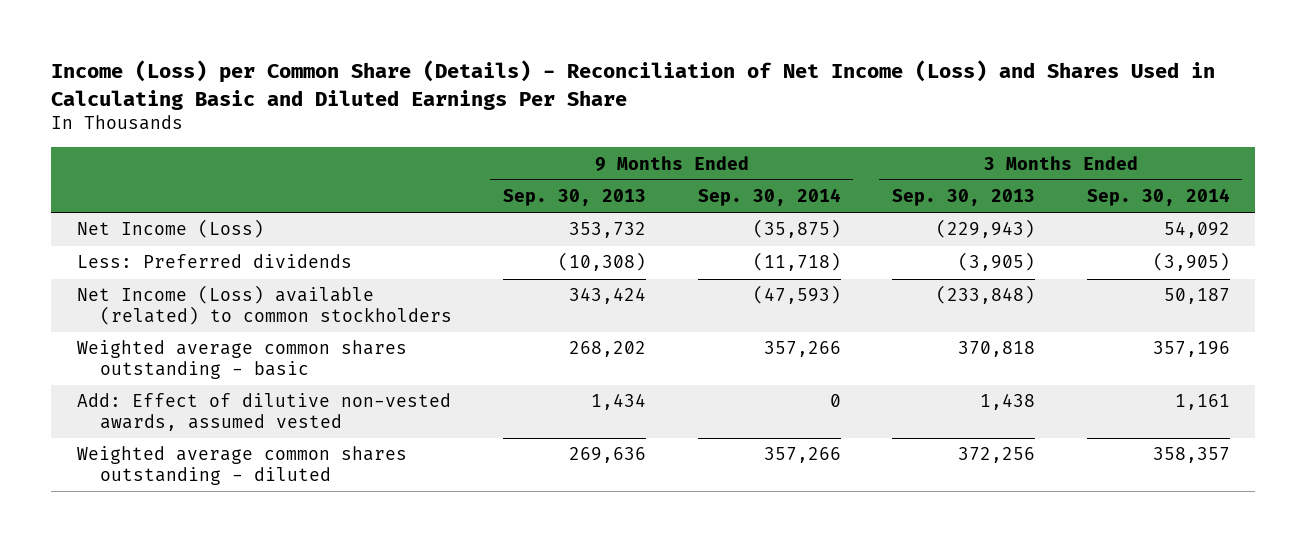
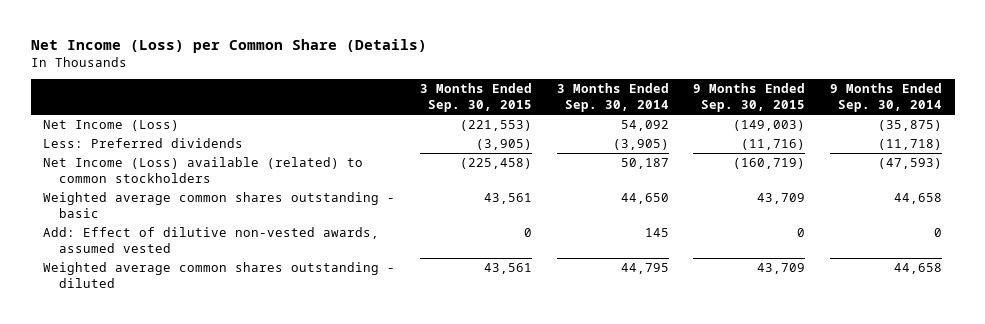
- Income (Loss) per Common Share (Details) - Reconciliation of Net Income (Loss) and Shares Used in Calculating Basic and Diluted Earnings Per Share
+ Net Income (Loss) per Common Share (Details)
- | 9 Months Ended Sep. 30, 2013 | 9 Months Ended Sep. 30, 2014 | 3 Months Ended Sep. 30, 2013 | 3 Months Ended Sep. 30, 2014
+ | 3 Months Ended Sep. 30, 2015 | 3 Months Ended Sep. 30, 2014 | 9 Months Ended Sep. 30, 2015 | 9 Months Ended Sep. 30, 2014
- Weighted average common shares outstanding - basic | 268,202 | 357,266 | 370,818 | 357,196
- Add: Effect of dilutive non-vested awards, assumed vested | 1,434 | 0 | 1,438 | 1,161
- Weighted average common shares outstanding - diluted | 269,636 | 357,266 | 372,256 | 358,357
+ Weighted average common shares outstanding - basic | 43,561 | 44,650 | 43,709 | 44,658
+ Add: Effect of dilutive non-vested awards, assumed vested | 0 | 145 | 0 | 0
+ Weighted average common shares outstanding - diluted | 43,561 | 44,795 | 43,709 | 44,658

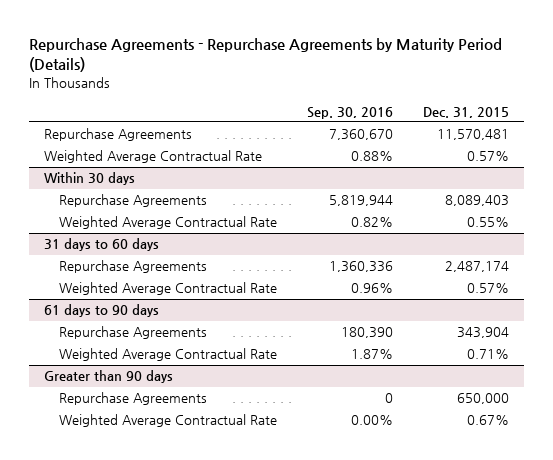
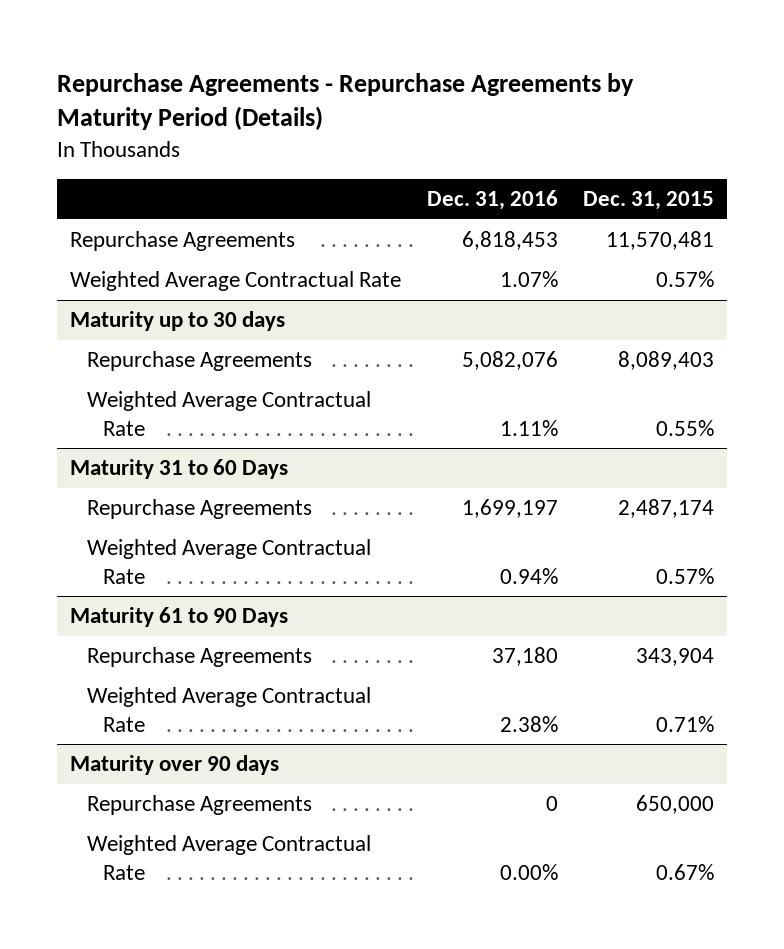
- | Sep. 30, 2016 | Dec. 31, 2015
+ | Dec. 31, 2016 | Dec. 31, 2015
- Within 30 days
+ Maturity up to 30 days
- 31 days to 60 days
+ Maturity 31 to 60 Days
- 61 days to 90 days
+ Maturity 61 to 90 Days
- Greater than 90 days
+ Maturity over 90 days

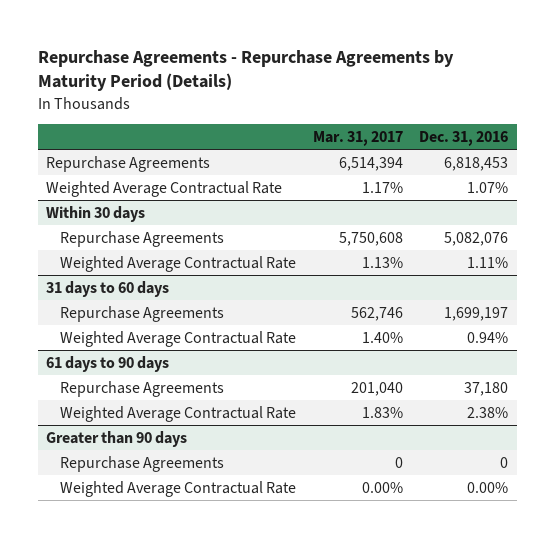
- | Dec. 31, 2016 | Dec. 31, 2015
+ | Mar. 31, 2017 | Dec. 31, 2016
- Maturity up to 30 days
+ Within 30 days
- Maturity 31 to 60 Days
+ 31 days to 60 days
- Maturity 61 to 90 Days
+ 61 days to 90 days
- Maturity over 90 days
+ Greater than 90 days

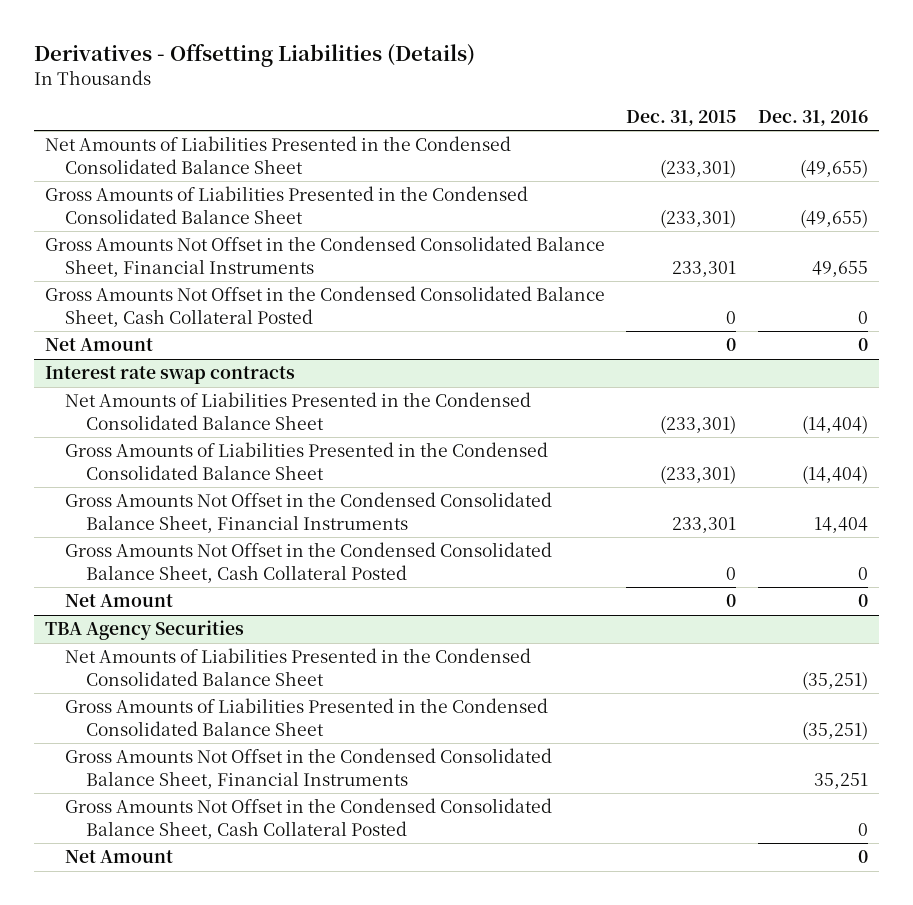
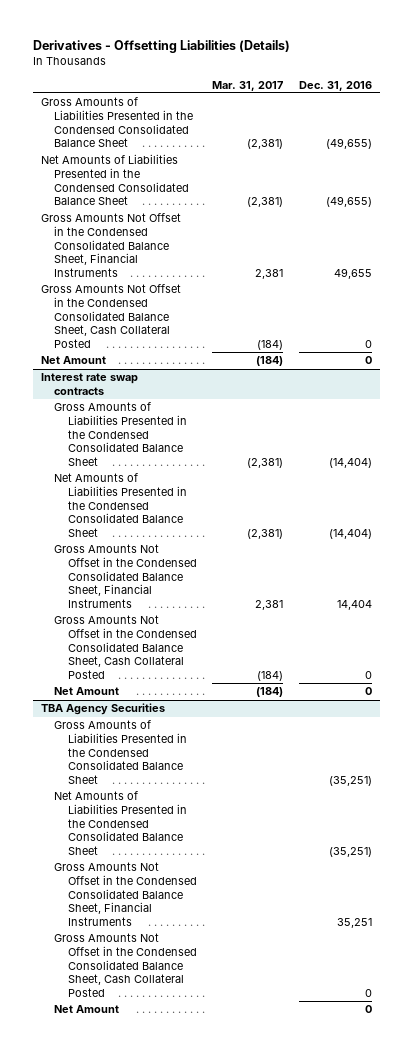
- | Dec. 31, 2015 | Dec. 31, 2016
+ | Mar. 31, 2017 | Dec. 31, 2016
moved down: Net Amounts of Liabilities Presented in the Condensed Consolidated Balance Sheet | (2,381) | (49,655)
@ Interest rate swap contracts
moved down: Net Amounts of Liabilities Presented in the Condensed Consolidated Balance Sheet | (2,381) | (14,404)
@ TBA Agency Securities
moved down: Net Amounts of Liabilities Presented in the Condensed Consolidated Balance Sheet | | (35,251)

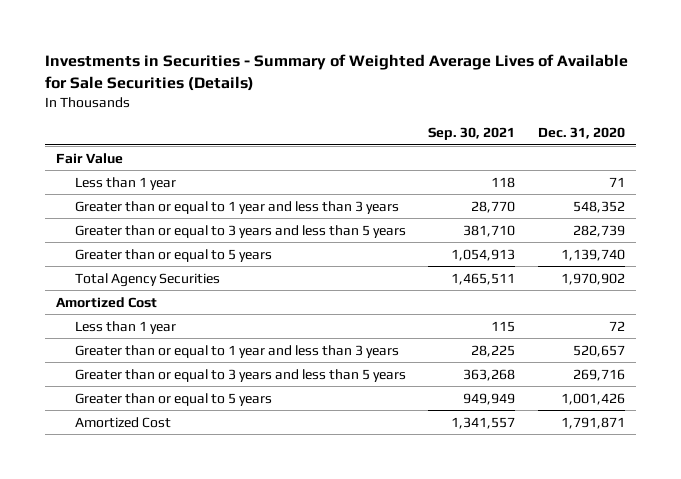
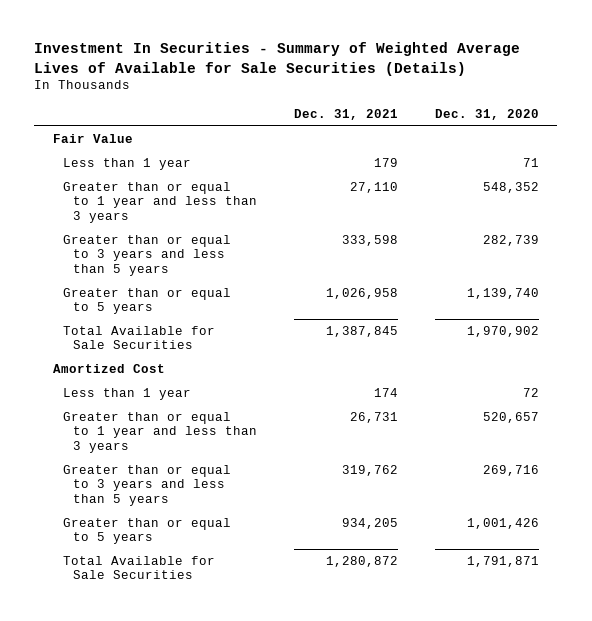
- Investments in Securities - Summary of Weighted Average Lives of Available for Sale Securities (Details)
+ Investment In Securities - Summary of Weighted Average Lives of Available for Sale Securities (Details)
- | Sep. 30, 2021 | Dec. 31, 2020
+ | Dec. 31, 2021 | Dec. 31, 2020
- Total Agency Securities | 1,465,511 | 1,970,902
+ Total Available for Sale Securities | 1,387,845 | 1,970,902
- Amortized Cost | 1,341,557 | 1,791,871
+ Total Available for Sale Securities | 1,280,872 | 1,791,871

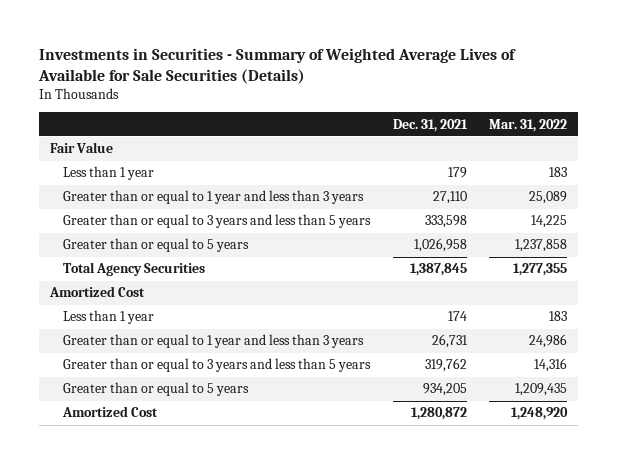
- Investment In Securities - Summary of Weighted Average Lives of Available for Sale Securities (Details)
+ Investments in Securities - Summary of Weighted Average Lives of Available for Sale Securities (Details)
- | Dec. 31, 2021 | Dec. 31, 2020
+ | Dec. 31, 2021 | Mar. 31, 2022
- Total Available for Sale Securities | 1,387,845 | 1,970,902
+ Total Agency Securities | 1,387,845 | 1,277,355
- Total Available for Sale Securities | 1,280,872 | 1,791,871
+ Amortized Cost | 1,280,872 | 1,248,920

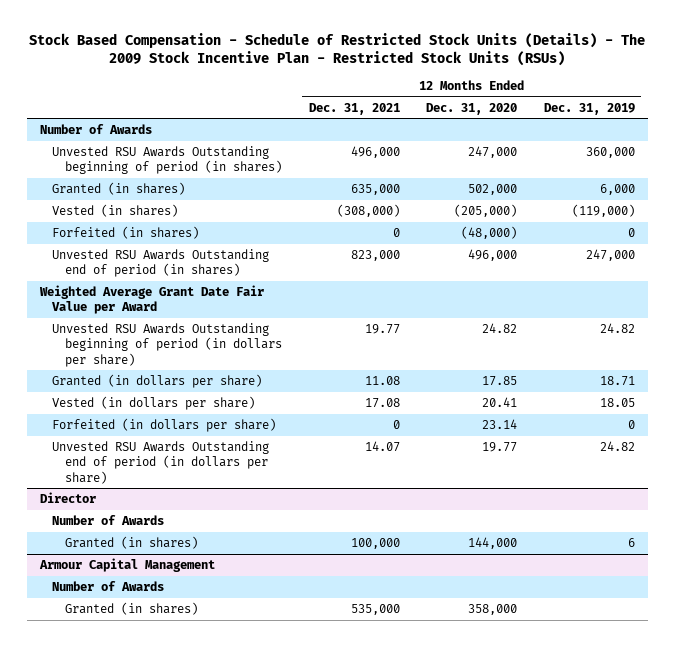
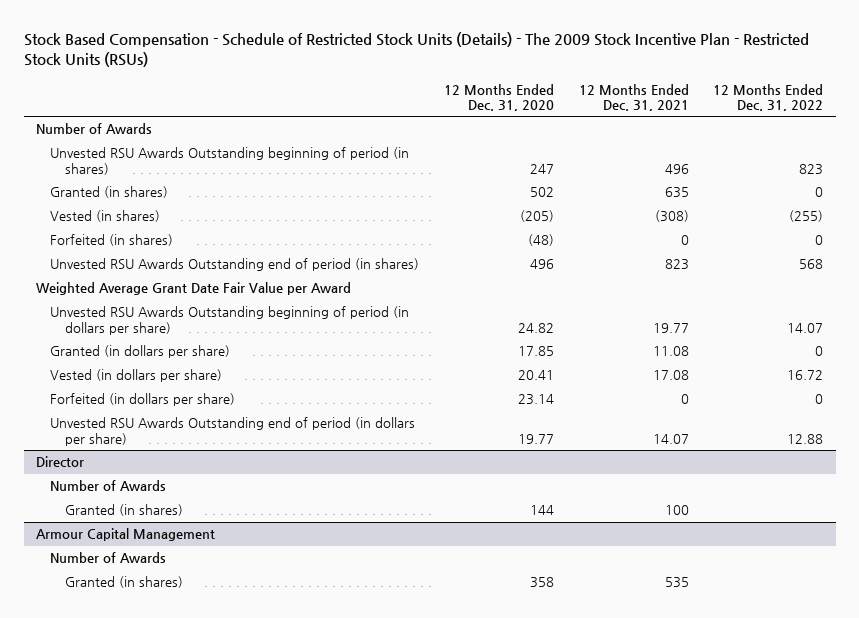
- | 12 Months Ended Dec. 31, 2021 | 12 Months Ended Dec. 31, 2020 | 12 Months Ended Dec. 31, 2019
+ | 12 Months Ended Dec. 31, 2020 | 12 Months Ended Dec. 31, 2021 | 12 Months Ended Dec. 31, 2022
- Unvested RSU Awards Outstanding beginning of period (in shares) | 496,000 | 247,000 | 360,000
- Granted (in shares) | 635,000 | 502,000 | 6,000
- Vested (in shares) | (308,000) | (205,000) | (119,000)
- Forfeited (in shares) | 0 | (48,000) | 0
- Unvested RSU Awards Outstanding end of period (in shares) | 823,000 | 496,000 | 247,000
+ Unvested RSU Awards Outstanding beginning of period (in shares) | 247 | 496 | 823
+ Granted (in shares) | 502 | 635 | 0
+ Vested (in shares) | (205) | (308) | (255)
+ Forfeited (in shares) | (48) | 0 | 0
+ Unvested RSU Awards Outstanding end of period (in shares) | 496 | 823 | 568
@ Director
- Granted (in shares) | 100,000 | 144,000 | 6
+ Granted (in shares) | 144 | 100 |
@ Armour Capital Management
- Granted (in shares) | 535,000 | 358,000 |
+ Granted (in shares) | 358 | 535 |

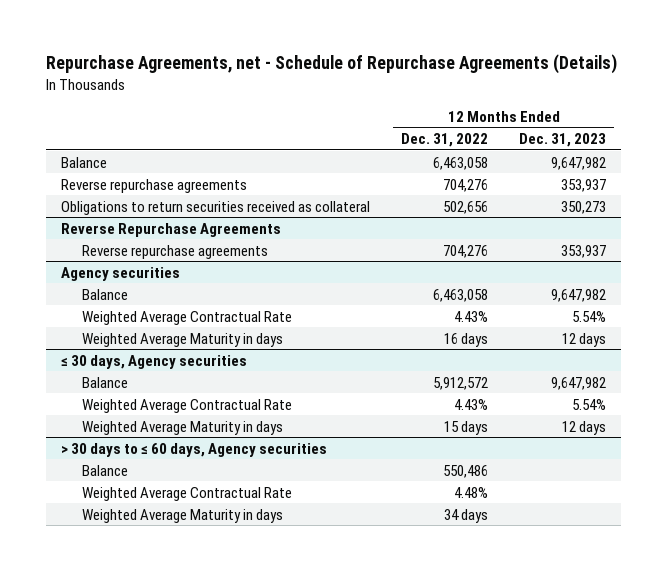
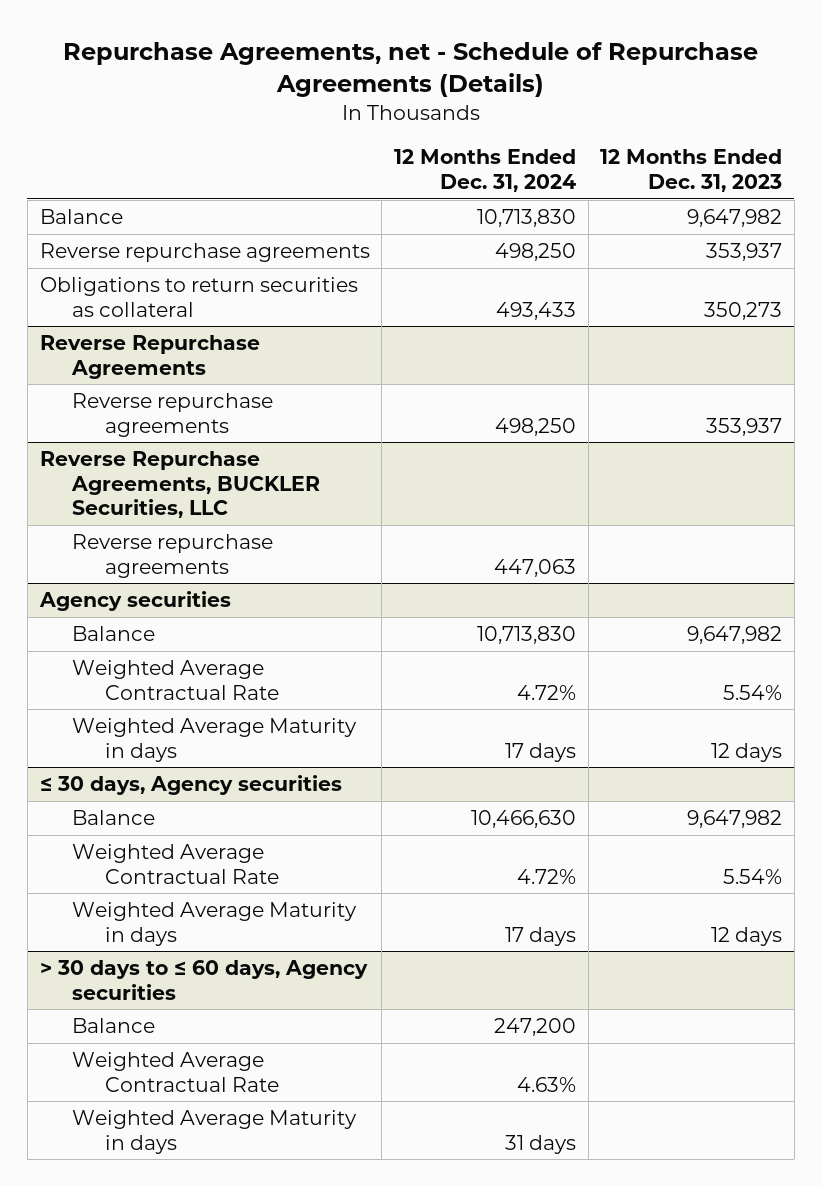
- | 12 Months Ended Dec. 31, 2022 | 12 Months Ended Dec. 31, 2023
+ | 12 Months Ended Dec. 31, 2024 | 12 Months Ended Dec. 31, 2023
- Obligations to return securities received as collateral | 502,656 | 350,273
+ Obligations to return securities as collateral | 493,433 | 350,273
+ Reverse Repurchase Agreements, BUCKLER Securities, LLC
+ Reverse repurchase agreements | 447,063 |

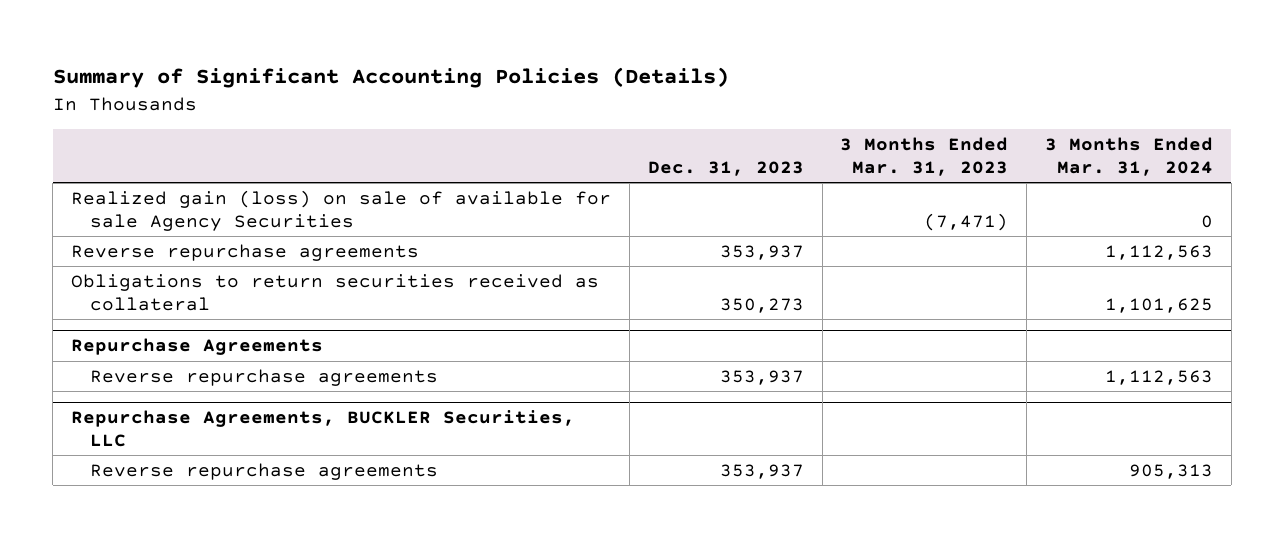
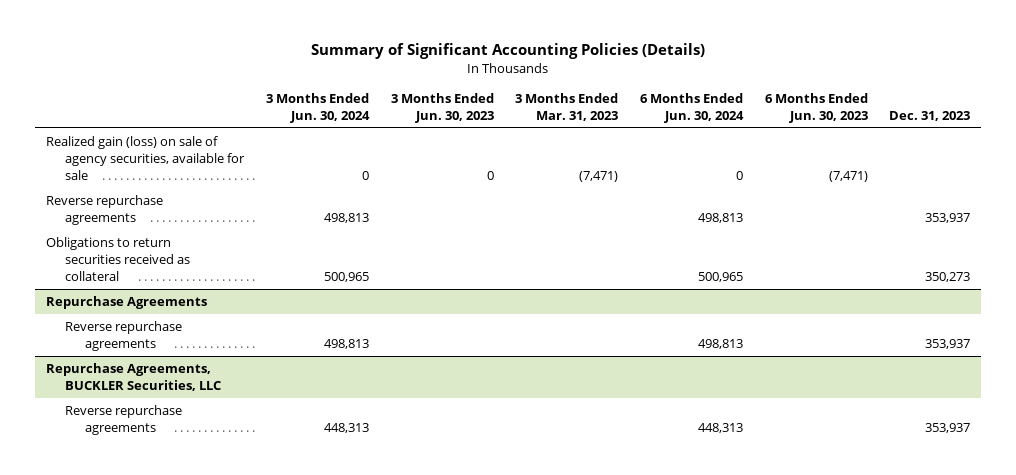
- | Dec. 31, 2023 | 3 Months Ended Mar. 31, 2023 | 3 Months Ended Mar. 31, 2024
+ | 3 Months Ended Jun. 30, 2024 | 3 Months Ended Jun. 30, 2023 | 3 Months Ended Mar. 31, 2023 | 6 Months Ended Jun. 30, 2024 | 6 Months Ended Jun. 30, 2023 | Dec. 31, 2023
- Realized gain (loss) on sale of available for sale Agency Securities | | (7,471) | 0
+ Realized gain (loss) on sale of agency securities, available for sale | 0 | 0 | (7,471) | 0 | (7,471) |

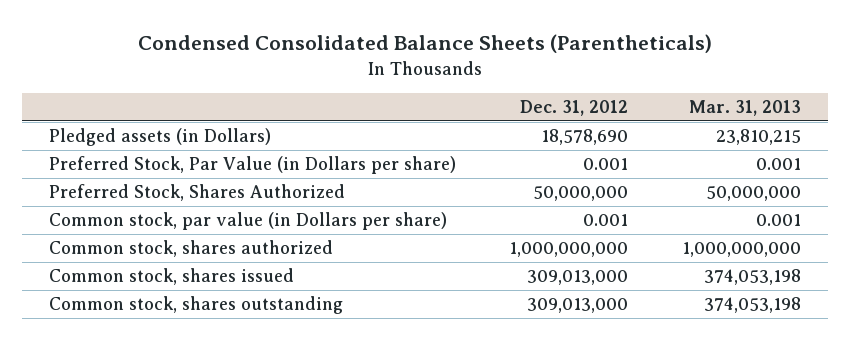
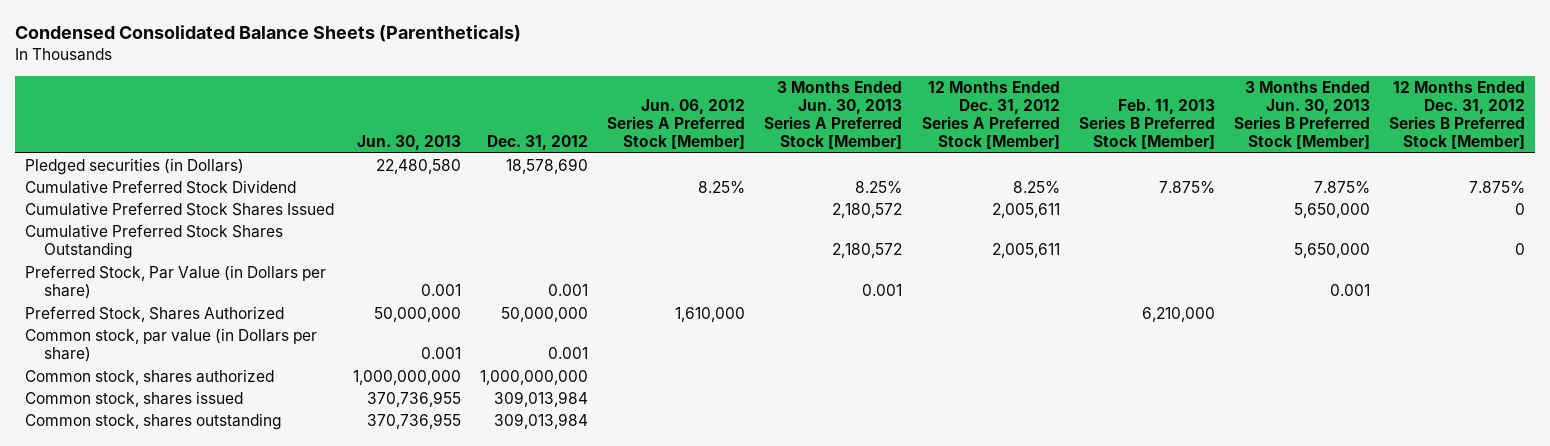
- | Dec. 31, 2012 | Mar. 31, 2013
+ | Jun. 30, 2013 | Dec. 31, 2012 | Jun. 06, 2012 Series A Preferred Stock [Member] | 3 Months Ended Jun. 30, 2013 Series A Preferred Stock [Member] | 12 Months Ended Dec. 31, 2012 Series A Preferred Stock [Member] | Feb. 11, 2013 Series B Preferred Stock [Member] | 3 Months Ended Jun. 30, 2013 Series B Preferred Stock [Member] | 12 Months Ended Dec. 31, 2012 Series B Preferred Stock [Member]
- Pledged assets (in Dollars) | 18,578,690 | 23,810,215
+ Pledged securities (in Dollars) | 22,480,580 | 18,578,690 | | | | | |
+ Cumulative Preferred Stock Dividend | | | 8.25% | 8.25% | 8.25% | 7.875% | 7.875% | 7.875%
+ Cumulative Preferred Stock Shares Issued | | | | 2,180,572 | 2,005,611 | | 5,650,000 | 0
+ Cumulative Preferred Stock Shares Outstanding | | | | 2,180,572 | 2,005,611 | | 5,650,000 | 0
- Common stock, shares issued | 309,013,000 | 374,053,198
- Common stock, shares outstanding | 309,013,000 | 374,053,198
+ Common stock, shares issued | 370,736,955 | 309,013,984 | | | | | |
+ Common stock, shares outstanding | 370,736,955 | 309,013,984 | | | | | |

